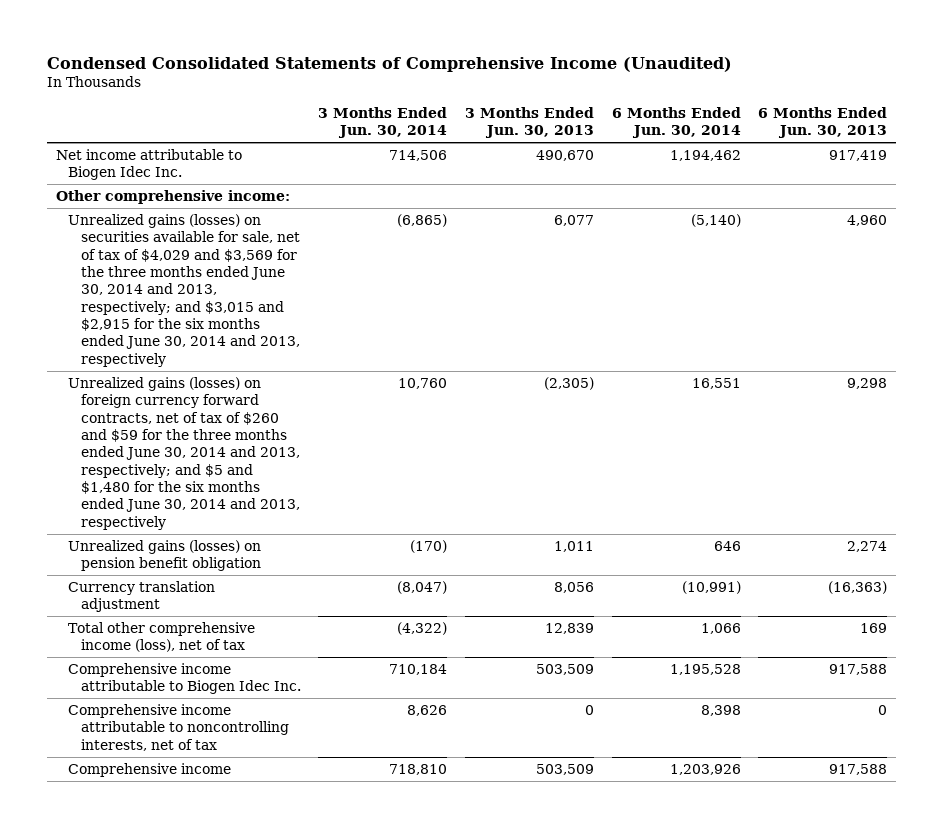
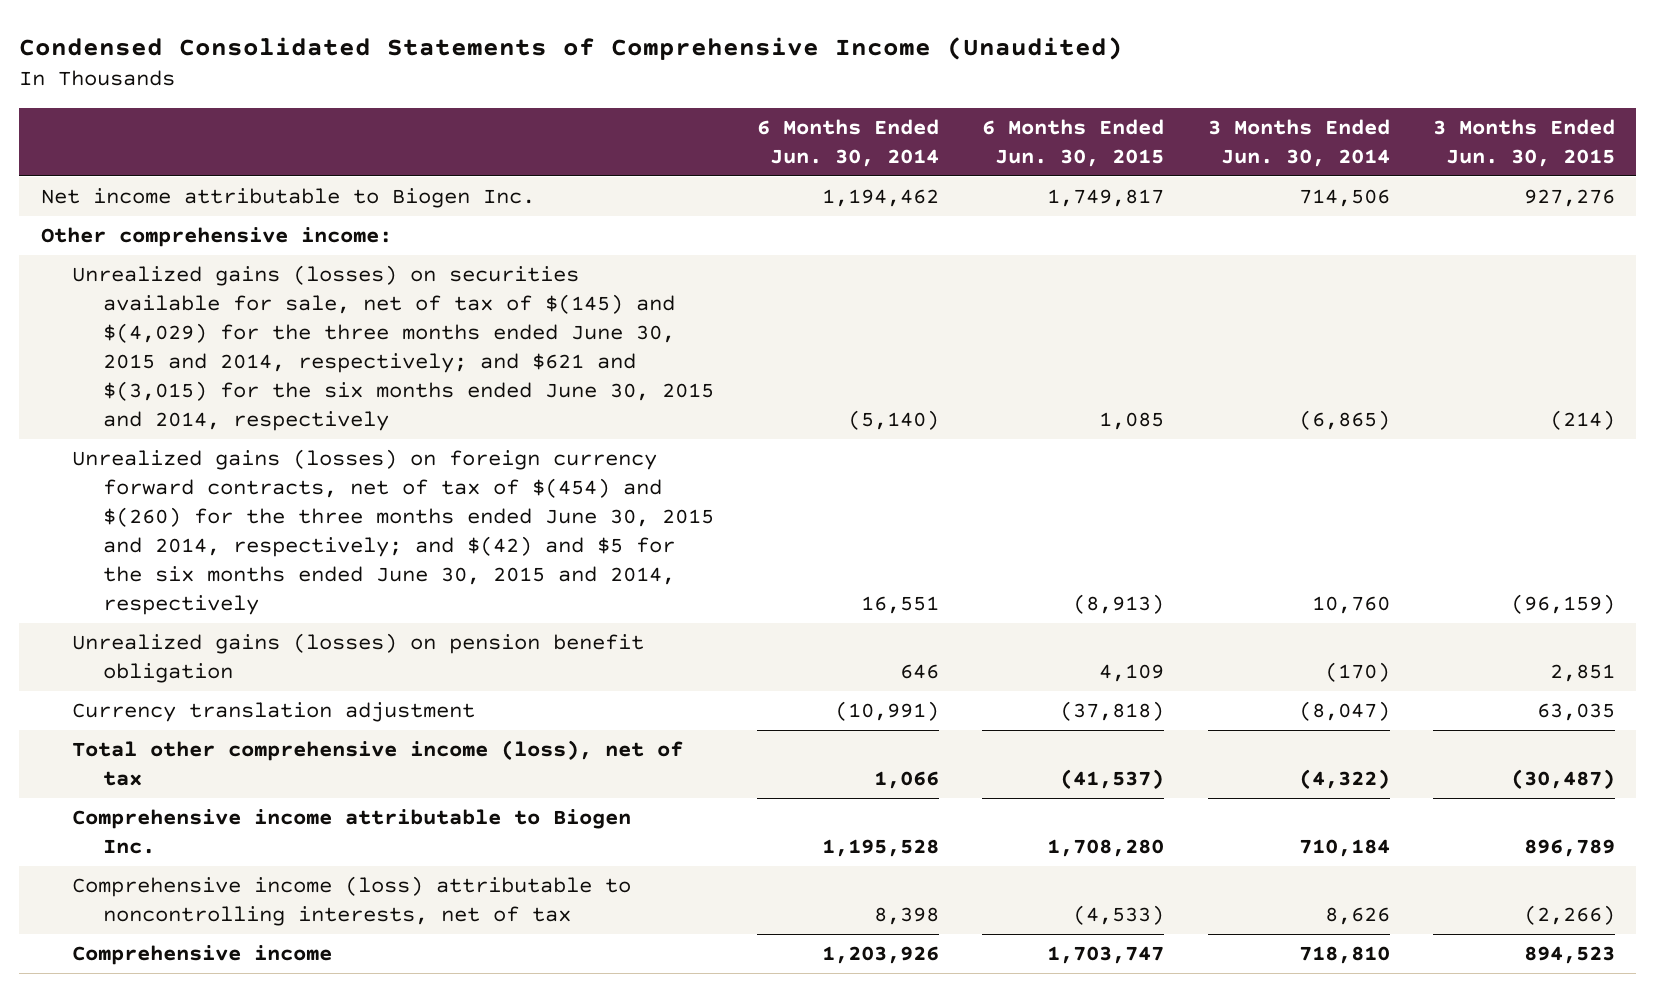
- | 3 Months Ended Jun. 30, 2014 | 3 Months Ended Jun. 30, 2013 | 6 Months Ended Jun. 30, 2014 | 6 Months Ended Jun. 30, 2013
+ | 6 Months Ended Jun. 30, 2014 | 6 Months Ended Jun. 30, 2015 | 3 Months Ended Jun. 30, 2014 | 3 Months Ended Jun. 30, 2015
- Net income attributable to Biogen Idec Inc. | 714,506 | 490,670 | 1,194,462 | 917,419
+ Net income attributable to Biogen Inc. | 1,194,462 | 1,749,817 | 714,506 | 927,276
- Unrealized gains (losses) on securities available for sale, net of tax of $4,029 and $3,569 for the three months ended June 30, 2014 and 2013, respectively; and $3,015 and $2,915 for the six months ended June 30, 2014 and 2013, respectively | (6,865) | 6,077 | (5,140) | 4,960
- Unrealized gains (losses) on foreign currency forward contracts, net of tax of $260 and $59 for the three months ended June 30, 2014 and 2013, respectively; and $5 and $1,480 for the six months ended June 30, 2014 and 2013, respectively | 10,760 | (2,305) | 16,551 | 9,298
+ Unrealized gains (losses) on securities available for sale, net of tax of $(145) and $(4,029) for the three months ended June 30, 2015 and 2014, respectively; and $621 and $(3,015) for the six months ended June 30, 2015 and 2014, respectively | (5,140) | 1,085 | (6,865) | (214)
+ Unrealized gains (losses) on foreign currency forward contracts, net of tax of $(454) and $(260) for the three months ended June 30, 2015 and 2014, respectively; and $(42) and $5 for the six months ended June 30, 2015 and 2014, respectively | 16,551 | (8,913) | 10,760 | (96,159)
- Comprehensive income attributable to Biogen Idec Inc. | 710,184 | 503,509 | 1,195,528 | 917,588
- Comprehensive income attributable to noncontrolling interests, net of tax | 8,626 | 0 | 8,398 | 0
+ Comprehensive income attributable to Biogen Inc. | 1,195,528 | 1,708,280 | 710,184 | 896,789
+ Comprehensive income (loss) attributable to noncontrolling interests, net of tax | 8,398 | (4,533) | 8,626 | (2,266)

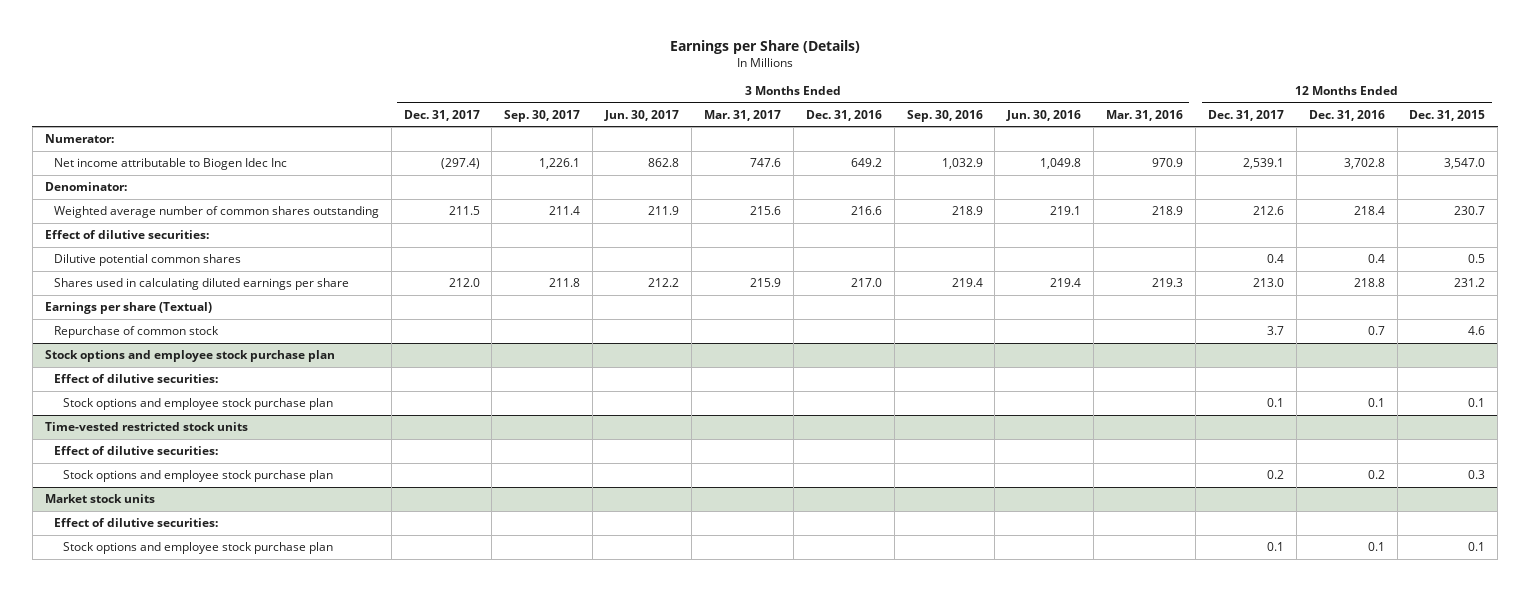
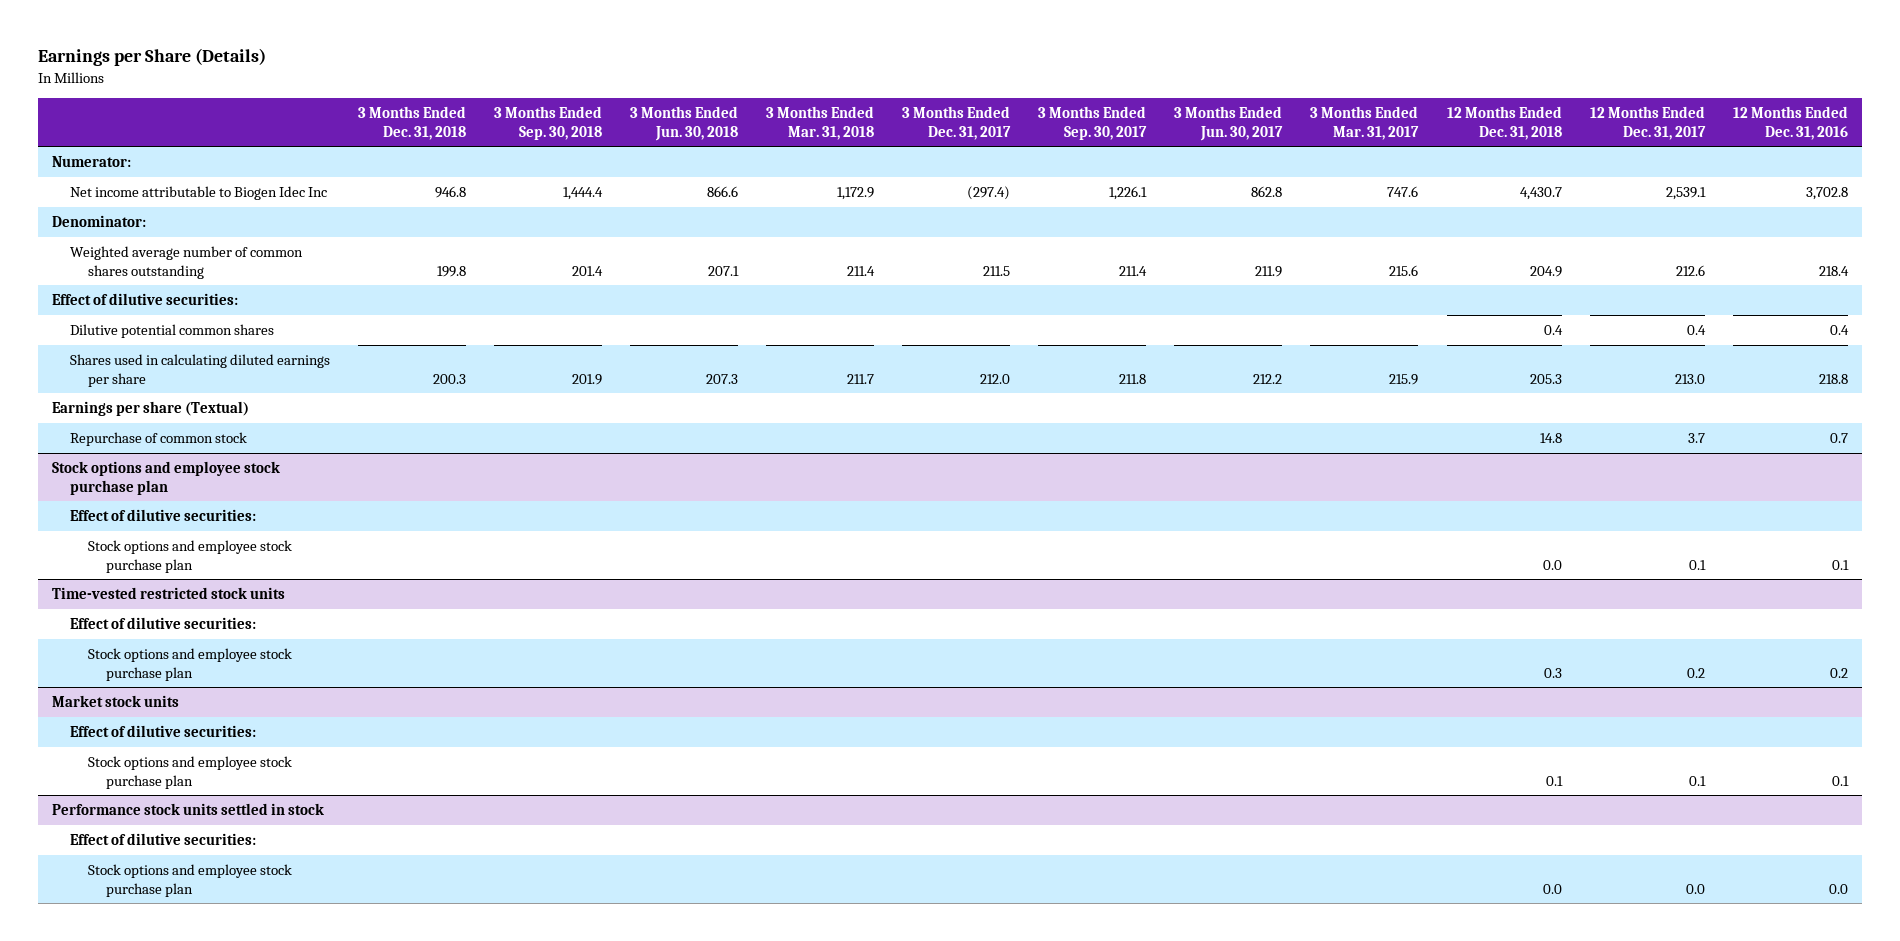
- | 3 Months Ended Dec. 31, 2017 | 3 Months Ended Sep. 30, 2017 | 3 Months Ended Jun. 30, 2017 | 3 Months Ended Mar. 31, 2017 | 3 Months Ended Dec. 31, 2016 | 3 Months Ended Sep. 30, 2016 | 3 Months Ended Jun. 30, 2016 | 3 Months Ended Mar. 31, 2016 | 12 Months Ended Dec. 31, 2017 | 12 Months Ended Dec. 31, 2016 | 12 Months Ended Dec. 31, 2015
+ | 3 Months Ended Dec. 31, 2018 | 3 Months Ended Sep. 30, 2018 | 3 Months Ended Jun. 30, 2018 | 3 Months Ended Mar. 31, 2018 | 3 Months Ended Dec. 31, 2017 | 3 Months Ended Sep. 30, 2017 | 3 Months Ended Jun. 30, 2017 | 3 Months Ended Mar. 31, 2017 | 12 Months Ended Dec. 31, 2018 | 12 Months Ended Dec. 31, 2017 | 12 Months Ended Dec. 31, 2016
+ Performance stock units settled in stock
+ Effect of dilutive securities:
+ Stock options and employee stock purchase plan | | | | | | | | | 0.0 | 0.0 | 0.0

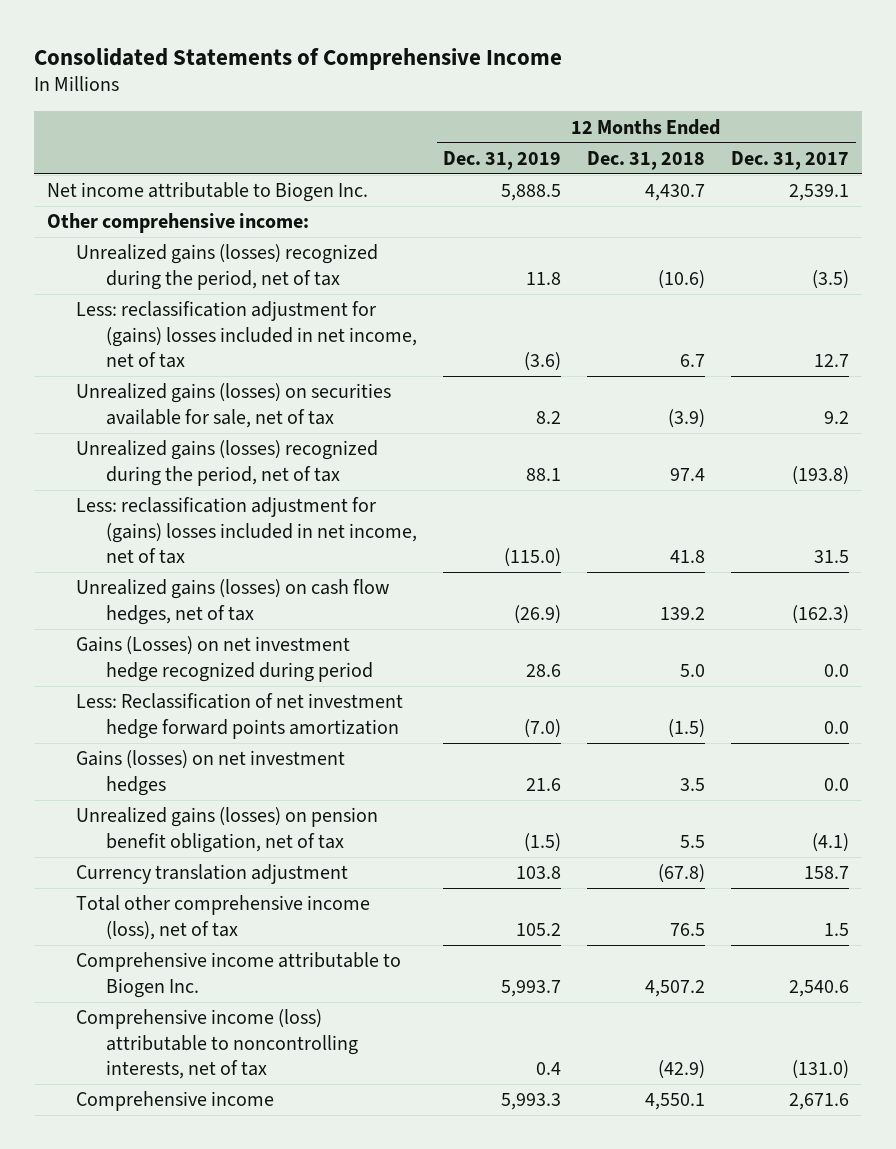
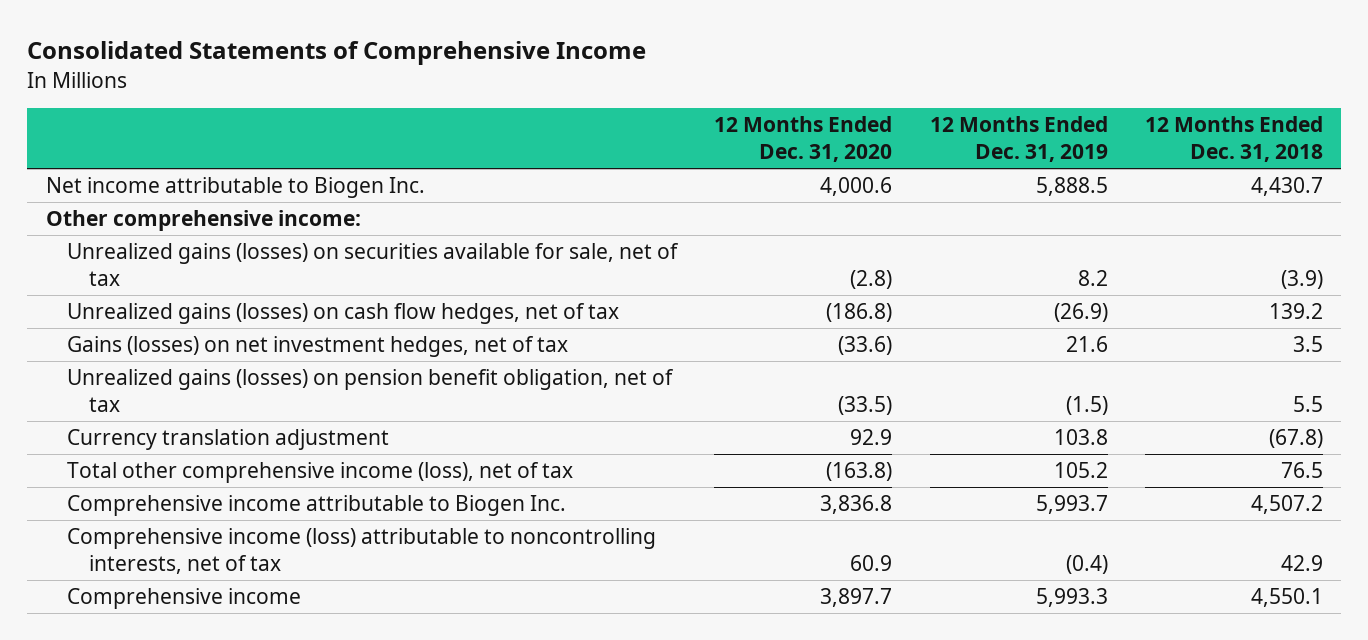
- | 12 Months Ended Dec. 31, 2019 | 12 Months Ended Dec. 31, 2018 | 12 Months Ended Dec. 31, 2017
+ | 12 Months Ended Dec. 31, 2020 | 12 Months Ended Dec. 31, 2019 | 12 Months Ended Dec. 31, 2018
- Unrealized gains (losses) recognized during the period, net of tax | 11.8 | (10.6) | (3.5)
- Less: reclassification adjustment for (gains) losses included in net income, net of tax | (3.6) | 6.7 | 12.7
- Unrealized gains (losses) recognized during the period, net of tax | 88.1 | 97.4 | (193.8)
- Less: reclassification adjustment for (gains) losses included in net income, net of tax | (115.0) | 41.8 | 31.5
- Gains (Losses) on net investment hedge recognized during period | 28.6 | 5.0 | 0.0
- Less: Reclassification of net investment hedge forward points amortization | (7.0) | (1.5) | 0.0
- Gains (losses) on net investment hedges | 21.6 | 3.5 | 0.0
+ Gains (losses) on net investment hedges, net of tax | (33.6) | 21.6 | 3.5
- Comprehensive income (loss) attributable to noncontrolling interests, net of tax | 0.4 | (42.9) | (131.0)
+ Comprehensive income (loss) attributable to noncontrolling interests, net of tax | 60.9 | (0.4) | 42.9

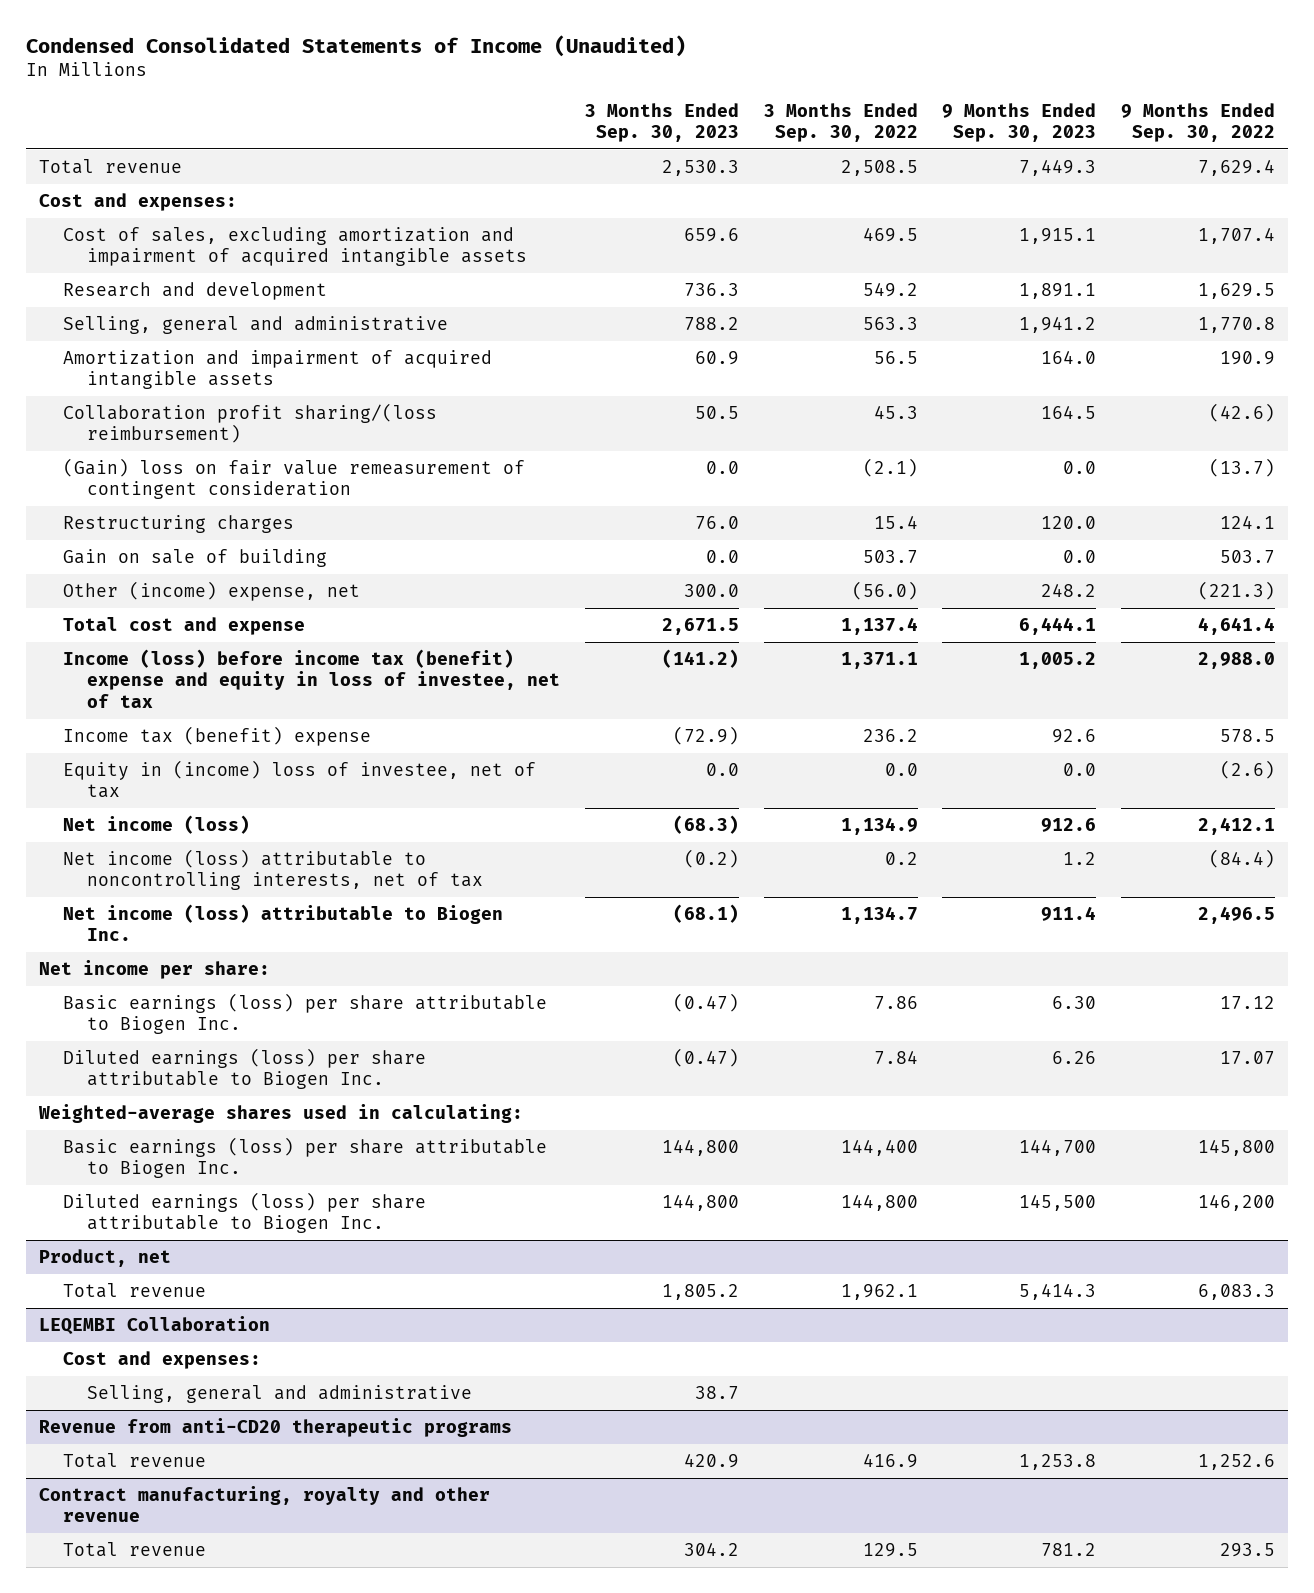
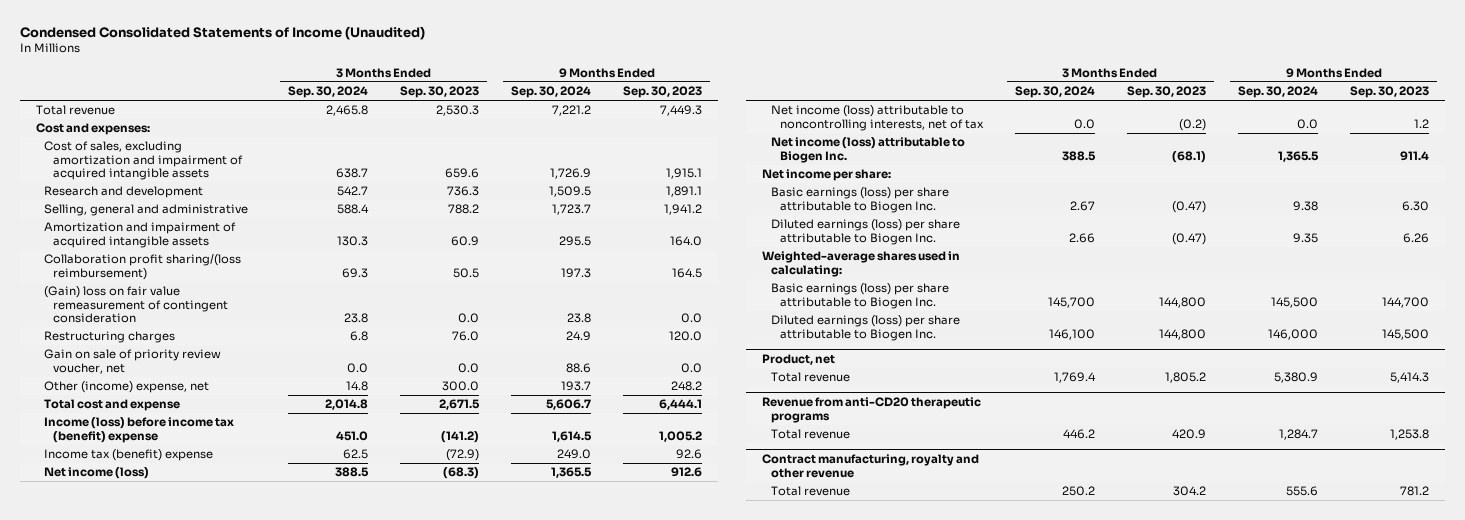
- | 3 Months Ended Sep. 30, 2023 | 3 Months Ended Sep. 30, 2022 | 9 Months Ended Sep. 30, 2023 | 9 Months Ended Sep. 30, 2022
+ | 3 Months Ended Sep. 30, 2024 | 3 Months Ended Sep. 30, 2023 | 9 Months Ended Sep. 30, 2024 | 9 Months Ended Sep. 30, 2023
- Gain on sale of building | 0.0 | 503.7 | 0.0 | 503.7
+ Gain on sale of priority review voucher, net | 0.0 | 0.0 | 88.6 | 0.0
- Income (loss) before income tax (benefit) expense and equity in loss of investee, net of tax | (141.2) | 1,371.1 | 1,005.2 | 2,988.0
+ Income (loss) before income tax (benefit) expense | 451.0 | (141.2) | 1,614.5 | 1,005.2
- Equity in (income) loss of investee, net of tax | 0.0 | 0.0 | 0.0 | (2.6)
- LEQEMBI Collaboration
- Cost and expenses:
- Selling, general and administrative | 38.7 | | |

